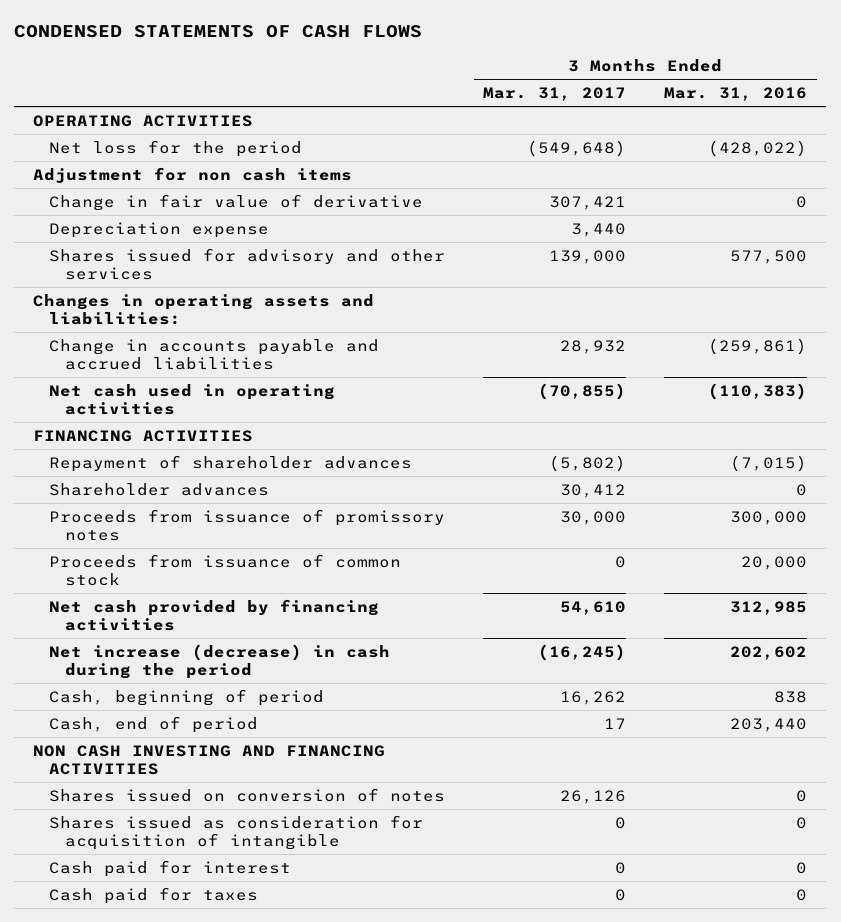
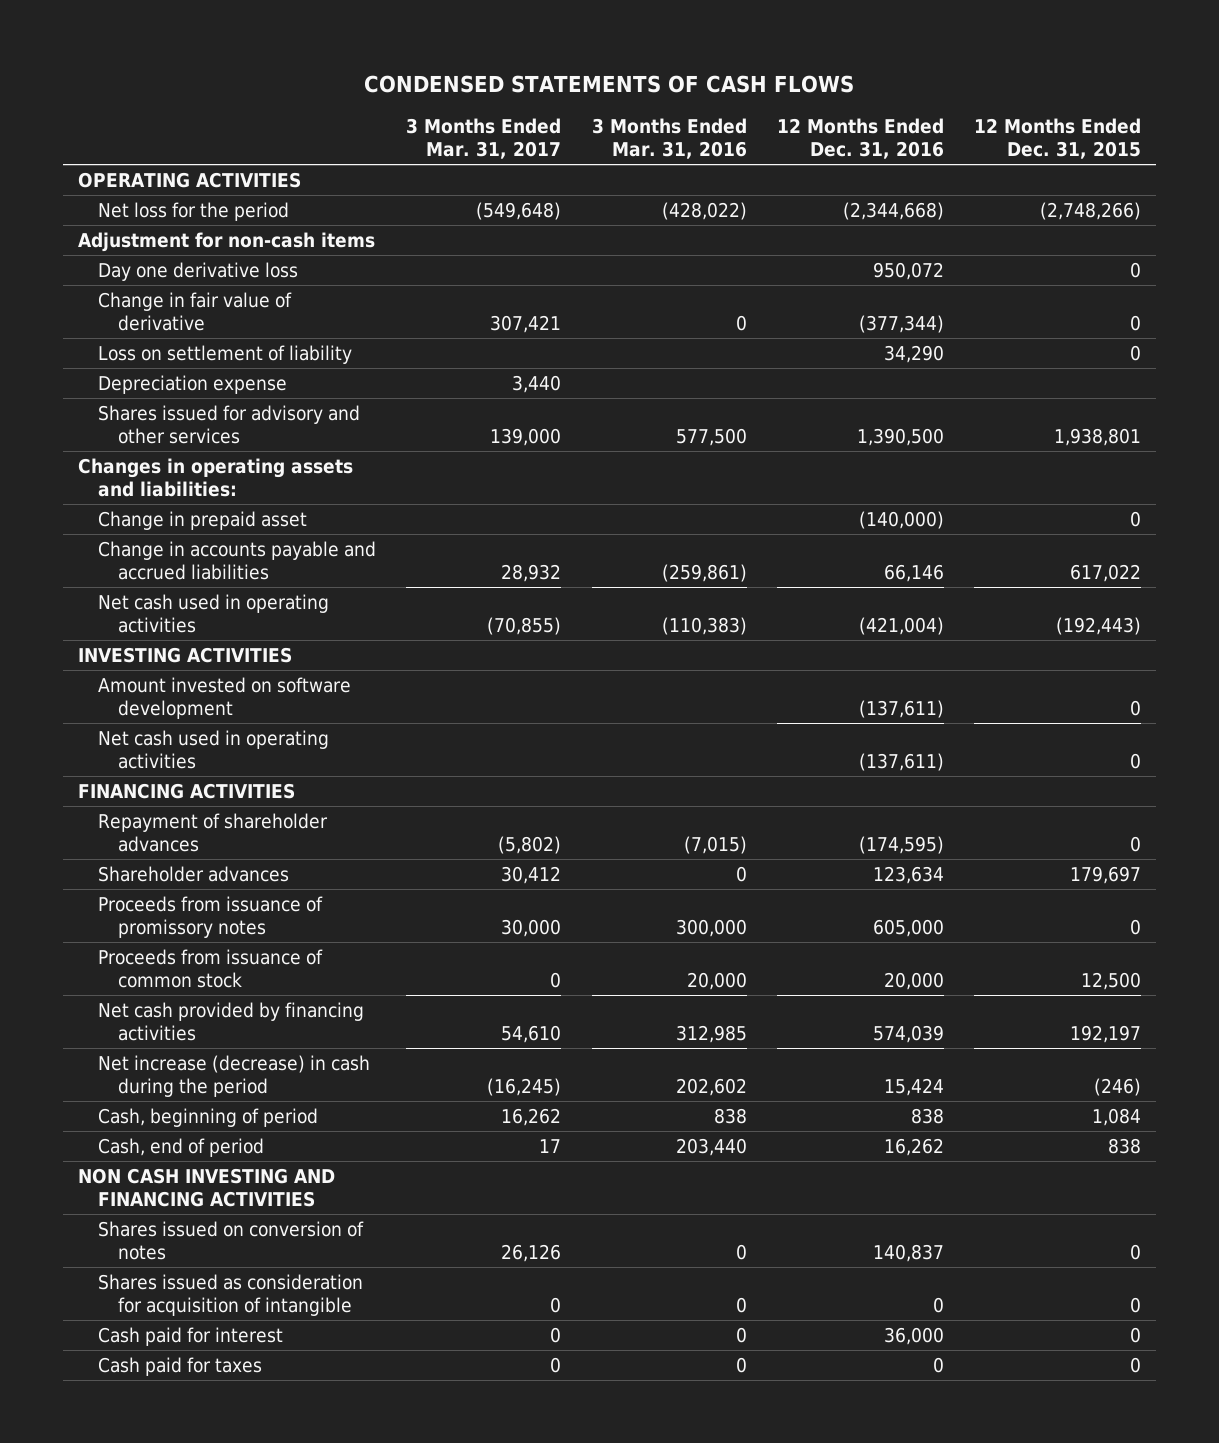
- | 3 Months Ended Mar. 31, 2017 | 3 Months Ended Mar. 31, 2016
+ | 3 Months Ended Mar. 31, 2017 | 3 Months Ended Mar. 31, 2016 | 12 Months Ended Dec. 31, 2016 | 12 Months Ended Dec. 31, 2015
- Adjustment for non cash items
+ Adjustment for non-cash items
+ Day one derivative loss | | | 950,072 | 0
+ Loss on settlement of liability | | | 34,290 | 0
+ Change in prepaid asset | | | (140,000) | 0
+ INVESTING ACTIVITIES
+ Amount invested on software development | | | (137,611) | 0
+ Net cash used in operating activities | | | (137,611) | 0

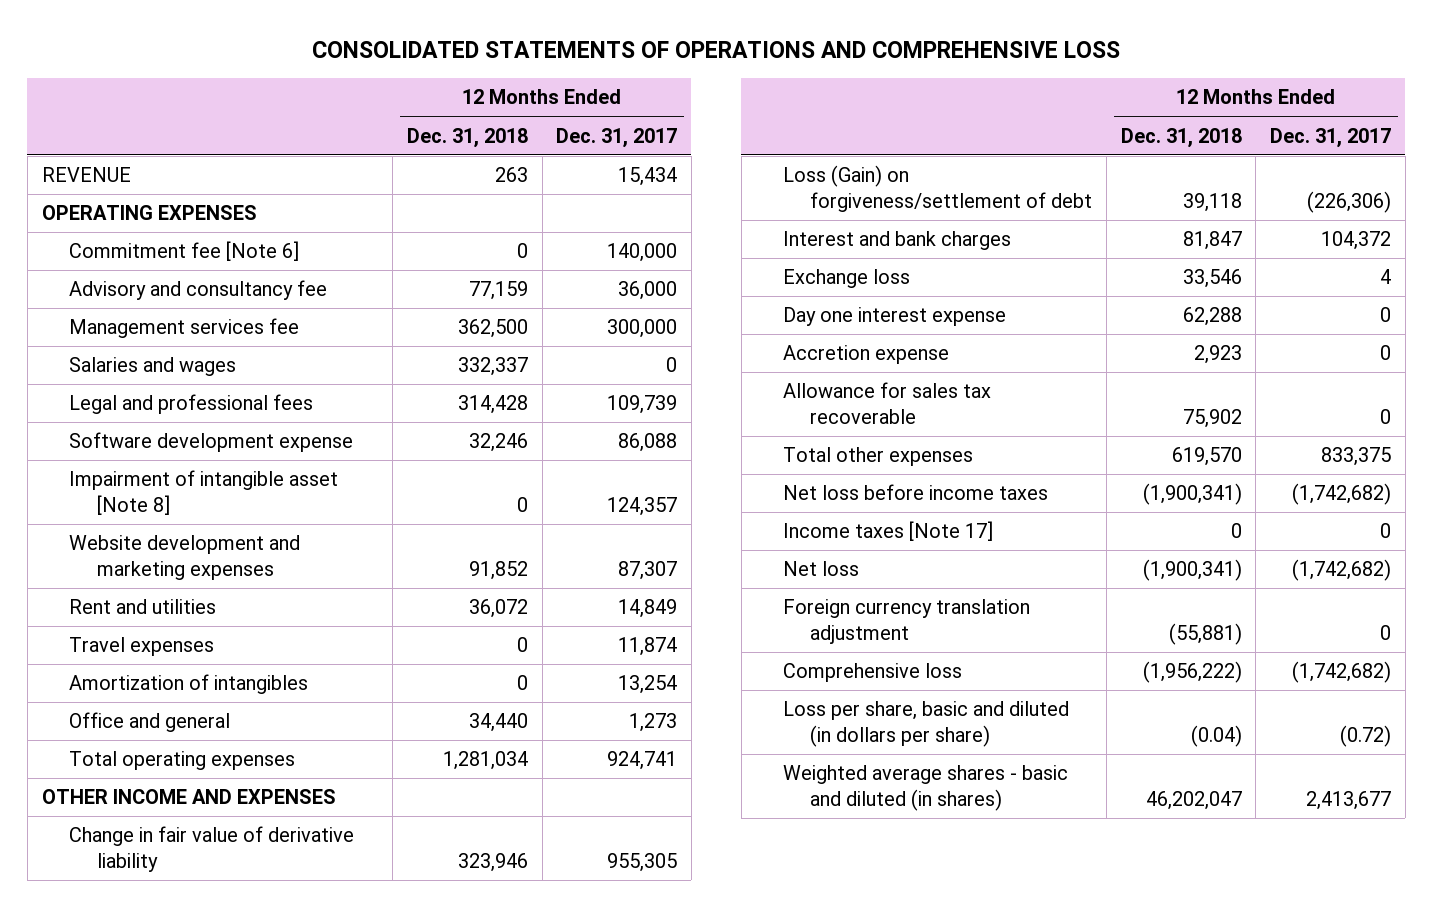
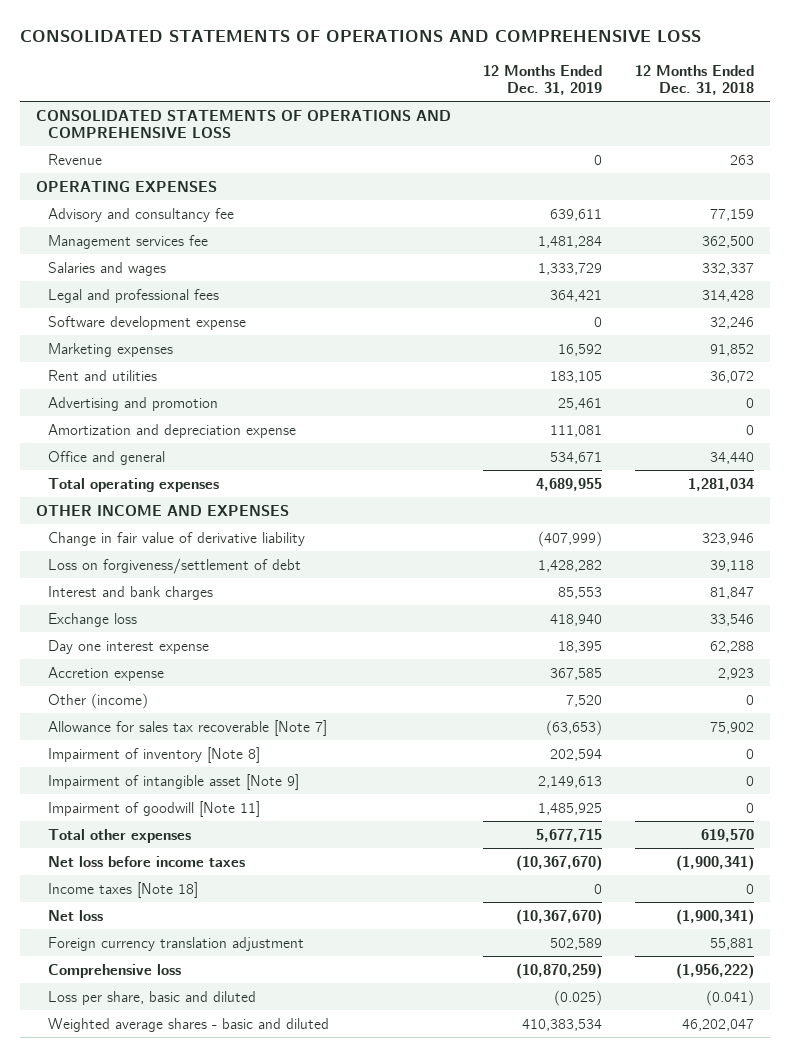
- | 12 Months Ended Dec. 31, 2018 | 12 Months Ended Dec. 31, 2017
+ | 12 Months Ended Dec. 31, 2019 | 12 Months Ended Dec. 31, 2018
- REVENUE | 263 | 15,434
+ CONSOLIDATED STATEMENTS OF OPERATIONS AND COMPREHENSIVE LOSS
+ Revenue | 0 | 263
- Commitment fee [Note 6] | 0 | 140,000
- Impairment of intangible asset [Note 8] | 0 | 124,357
- Website development and marketing expenses | 91,852 | 87,307
+ Marketing expenses | 16,592 | 91,852
- Travel expenses | 0 | 11,874
- Amortization of intangibles | 0 | 13,254
+ Advertising and promotion | 25,461 | 0
+ Amortization and depreciation expense | 111,081 | 0
- Loss (Gain) on forgiveness/settlement of debt | 39,118 | (226,306)
+ Loss on forgiveness/settlement of debt | 1,428,282 | 39,118
- Allowance for sales tax recoverable | 75,902 | 0
+ Other (income) | 7,520 | 0
+ Allowance for sales tax recoverable [Note 7] | (63,653) | 75,902
+ Impairment of inventory [Note 8] | 202,594 | 0
+ Impairment of intangible asset [Note 9] | 2,149,613 | 0
+ Impairment of goodwill [Note 11] | 1,485,925 | 0
- Income taxes [Note 17] | 0 | 0
+ Income taxes [Note 18] | 0 | 0
- Foreign currency translation adjustment | (55,881) | 0
+ Foreign currency translation adjustment | 502,589 | 55,881
- Loss per share, basic and diluted (in dollars per share) | (0.04) | (0.72)
- Weighted average shares - basic and diluted (in shares) | 46,202,047 | 2,413,677
+ Loss per share, basic and diluted | (0.025) | (0.041)
+ Weighted average shares - basic and diluted | 410,383,534 | 46,202,047

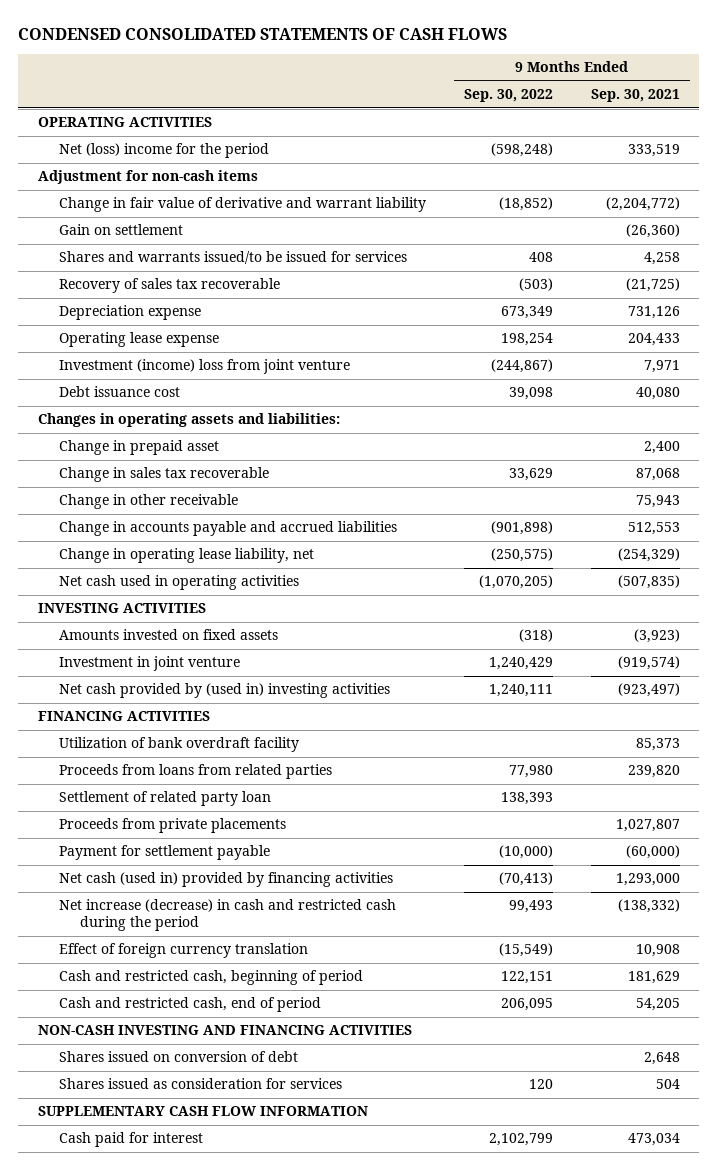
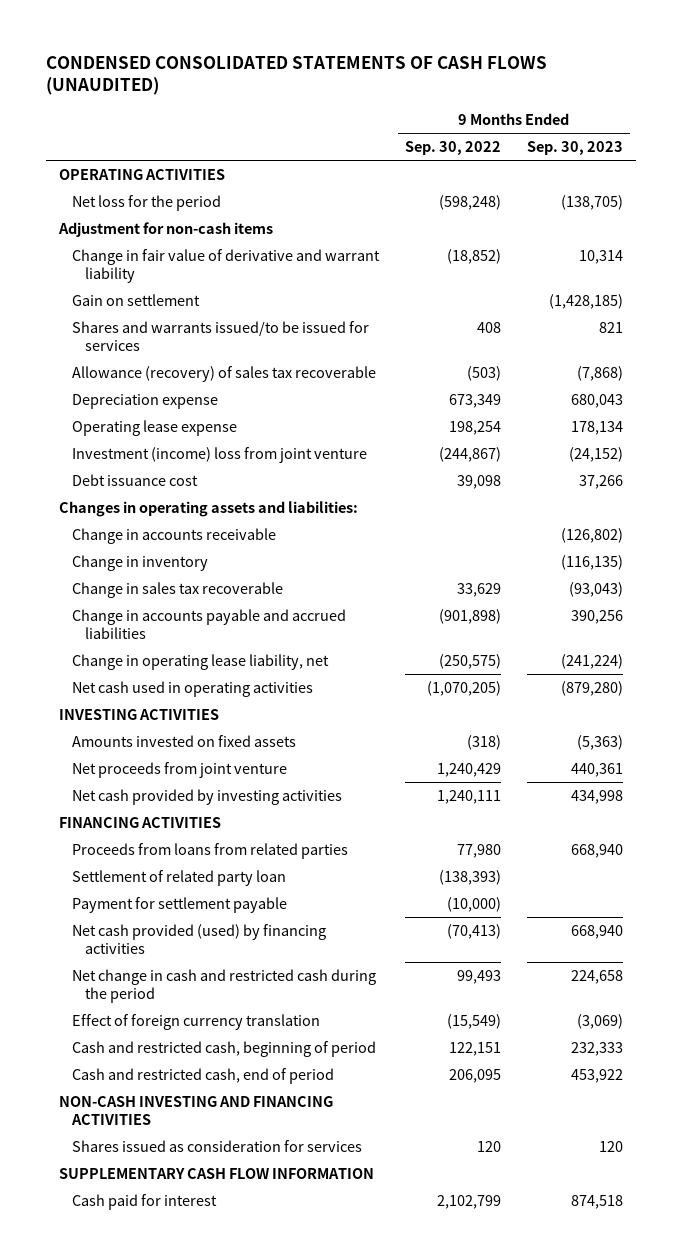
- CONDENSED CONSOLIDATED STATEMENTS OF CASH FLOWS
+ CONDENSED CONSOLIDATED STATEMENTS OF CASH FLOWS (UNAUDITED)
- | 9 Months Ended Sep. 30, 2022 | 9 Months Ended Sep. 30, 2021
+ | 9 Months Ended Sep. 30, 2022 | 9 Months Ended Sep. 30, 2023
- Net (loss) income for the period | (598,248) | 333,519
+ Net loss for the period | (598,248) | (138,705)
- Recovery of sales tax recoverable | (503) | (21,725)
+ Allowance (recovery) of sales tax recoverable | (503) | (7,868)
- Change in prepaid asset | | 2,400
+ Change in accounts receivable | | (126,802)
+ Change in inventory | | (116,135)
- Change in other receivable | | 75,943
- Investment in joint venture | 1,240,429 | (919,574)
- Net cash provided by (used in) investing activities | 1,240,111 | (923,497)
+ Net proceeds from joint venture | 1,240,429 | 440,361
+ Net cash provided by investing activities | 1,240,111 | 434,998
- Utilization of bank overdraft facility | | 85,373
- Settlement of related party loan | 138,393 |
- Proceeds from private placements | | 1,027,807
+ Settlement of related party loan | (138,393) |
- Net cash (used in) provided by financing activities | (70,413) | 1,293,000
- Net increase (decrease) in cash and restricted cash during the period | 99,493 | (138,332)
+ Net cash provided (used) by financing activities | (70,413) | 668,940
+ Net change in cash and restricted cash during the period | 99,493 | 224,658
- Shares issued on conversion of debt | | 2,648

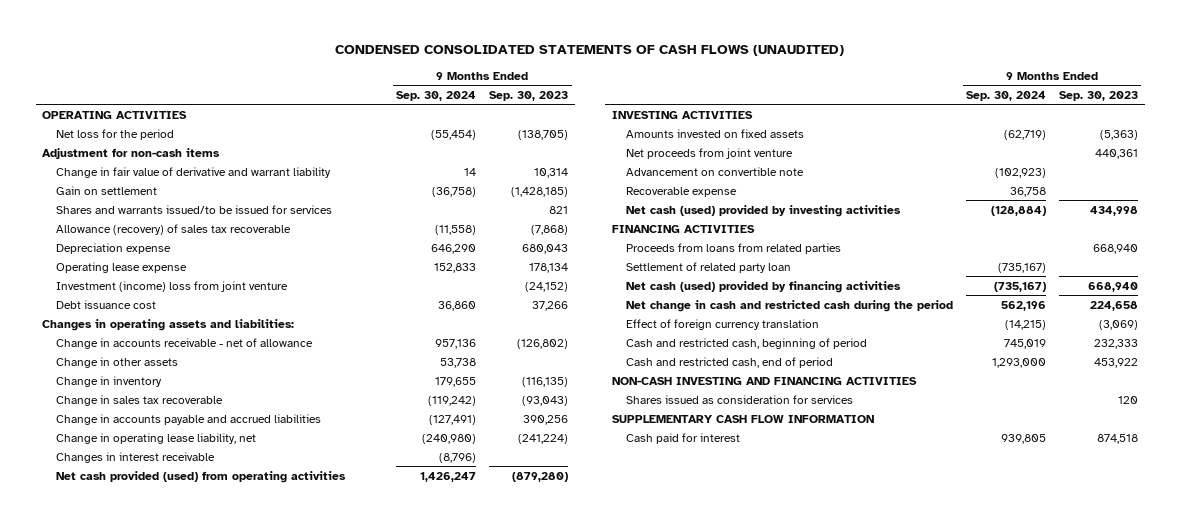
- | 9 Months Ended Sep. 30, 2022 | 9 Months Ended Sep. 30, 2023
+ | 9 Months Ended Sep. 30, 2024 | 9 Months Ended Sep. 30, 2023
- Change in accounts receivable | | (126,802)
+ Change in accounts receivable - net of allowance | 957,136 | (126,802)
+ Change in other assets | 53,738 |
- Net cash used in operating activities | (1,070,205) | (879,280)
+ Changes in interest receivable | (8,796) |
+ Net cash provided (used) from operating activities | 1,426,247 | (879,280)
- Net cash provided by investing activities | 1,240,111 | 434,998
+ Advancement on convertible note | (102,923) |
+ Recoverable expense | 36,758 |
+ Net cash (used) provided by investing activities | (128,884) | 434,998
- Payment for settlement payable | (10,000) |
- Net cash provided (used) by financing activities | (70,413) | 668,940
+ Net cash (used) provided by financing activities | (735,167) | 668,940

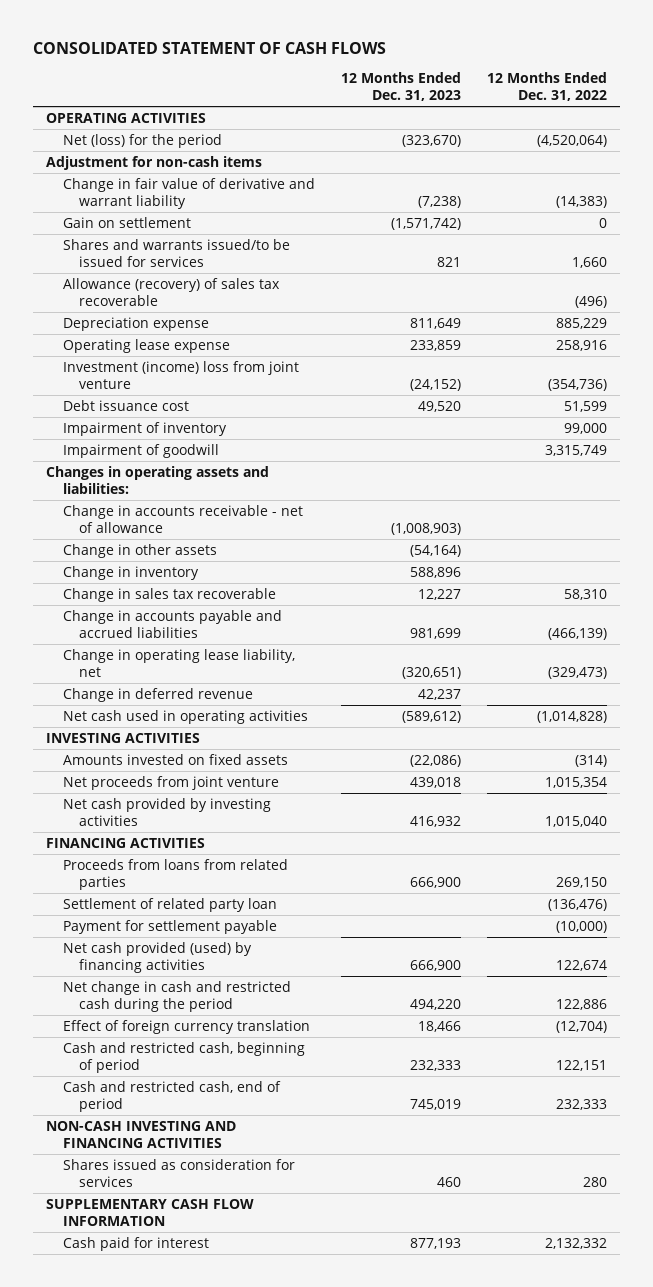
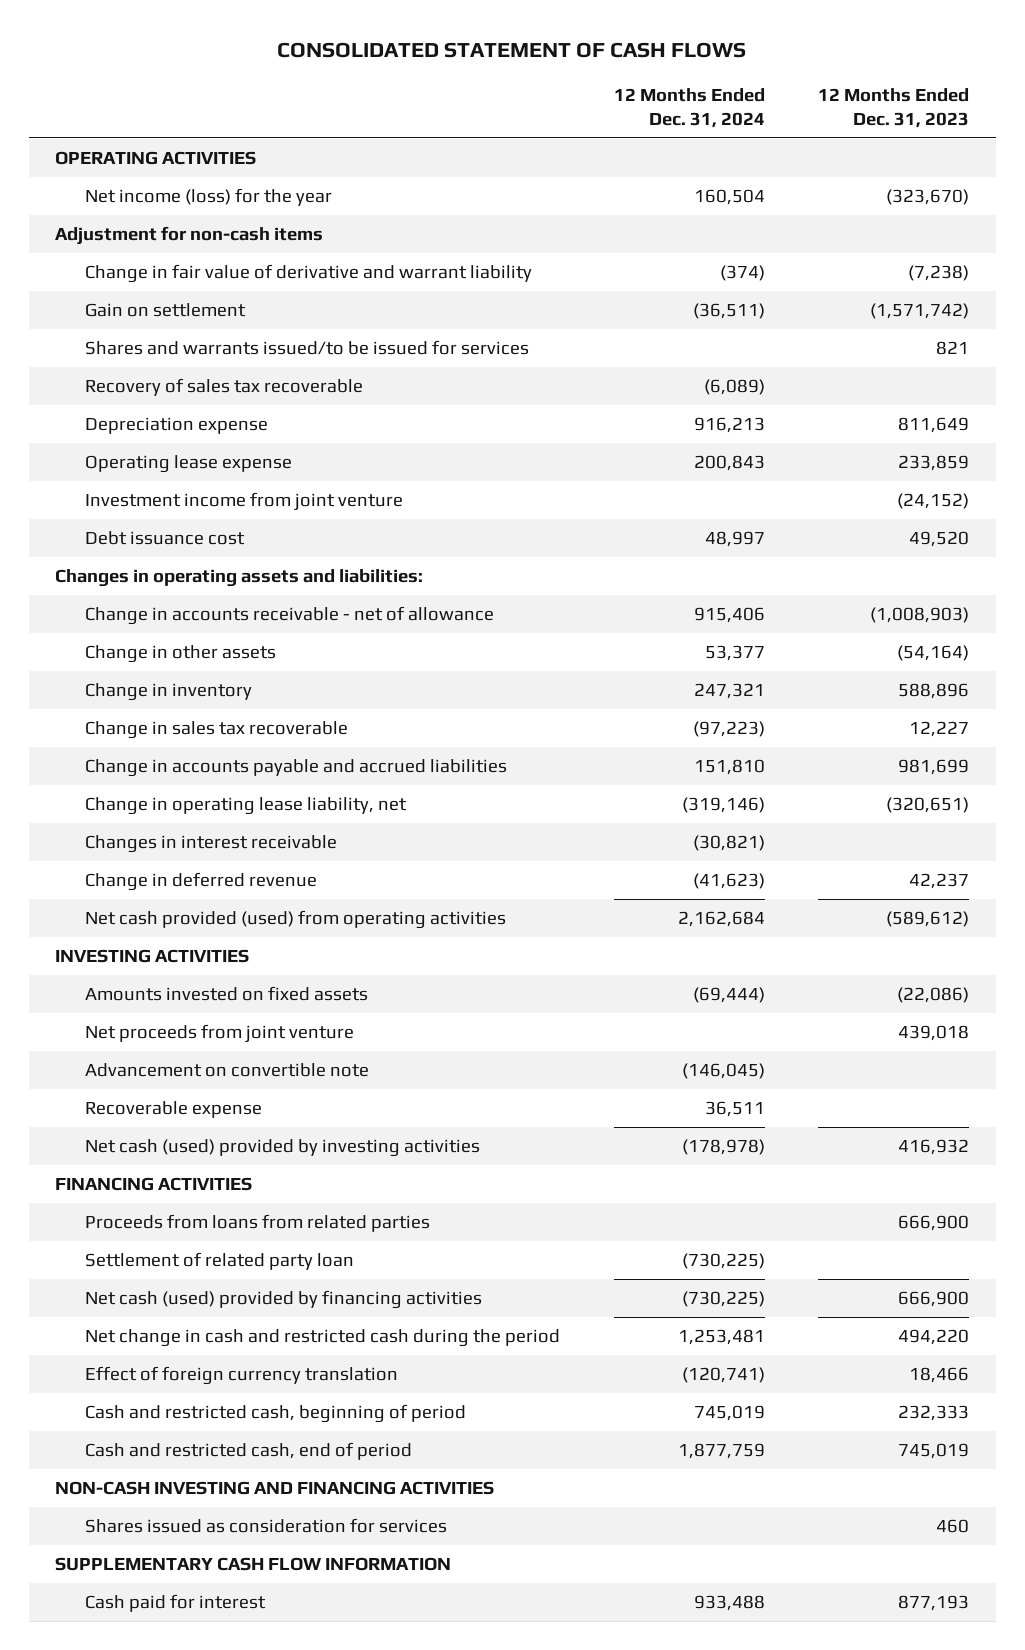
- | 12 Months Ended Dec. 31, 2023 | 12 Months Ended Dec. 31, 2022
+ | 12 Months Ended Dec. 31, 2024 | 12 Months Ended Dec. 31, 2023
- Net (loss) for the period | (323,670) | (4,520,064)
+ Net income (loss) for the year | 160,504 | (323,670)
- Allowance (recovery) of sales tax recoverable | | (496)
+ Recovery of sales tax recoverable | (6,089) |
- Investment (income) loss from joint venture | (24,152) | (354,736)
+ Investment income from joint venture | | (24,152)
- Impairment of inventory | | 99,000
- Impairment of goodwill | | 3,315,749
+ Changes in interest receivable | (30,821) |
- Net cash used in operating activities | (589,612) | (1,014,828)
+ Net cash provided (used) from operating activities | 2,162,684 | (589,612)
- Net cash provided by investing activities | 416,932 | 1,015,040
+ Advancement on convertible note | (146,045) |
+ Recoverable expense | 36,511 |
+ Net cash (used) provided by investing activities | (178,978) | 416,932
- Payment for settlement payable | | (10,000)
- Net cash provided (used) by financing activities | 666,900 | 122,674
+ Net cash (used) provided by financing activities | (730,225) | 666,900

